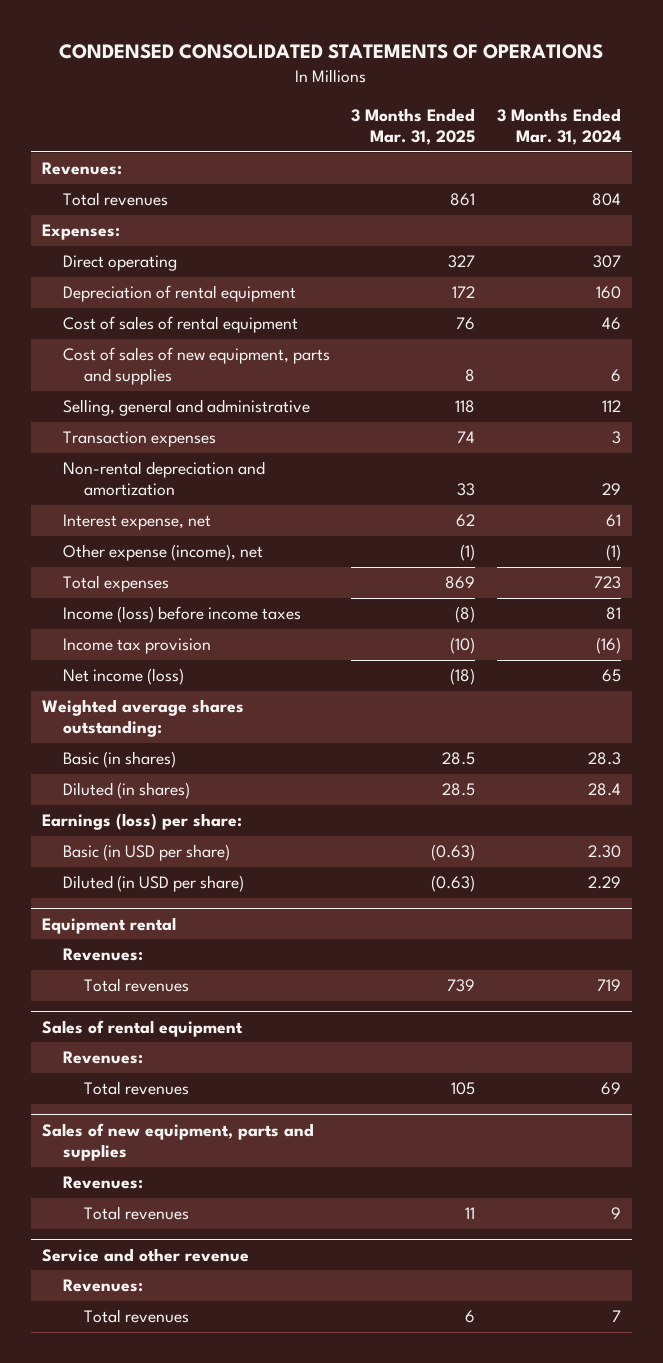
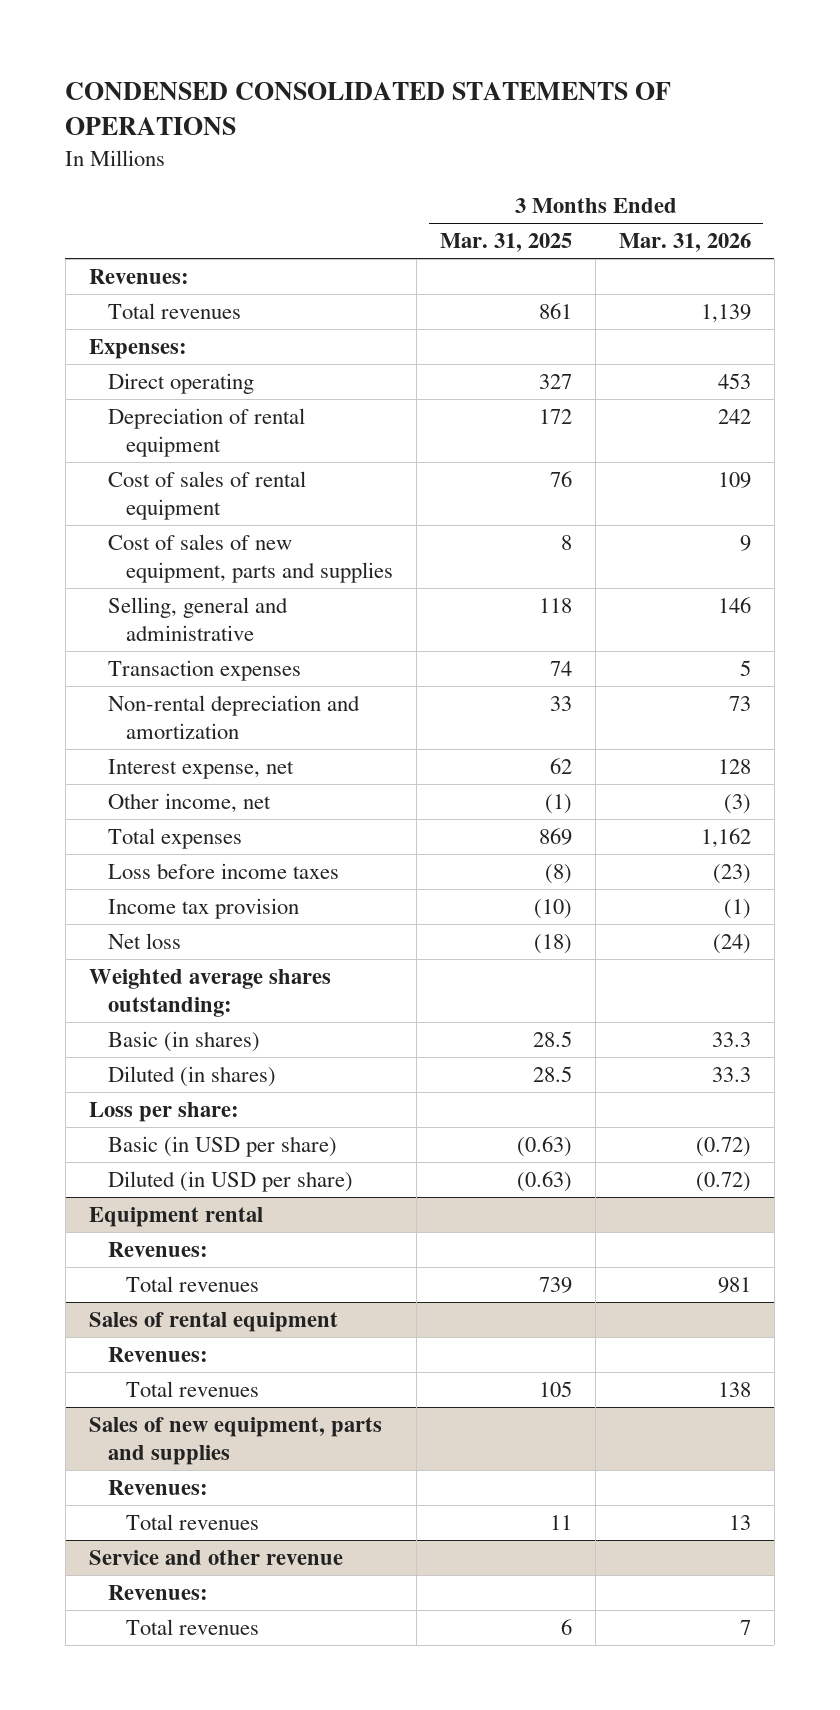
- | 3 Months Ended Mar. 31, 2025 | 3 Months Ended Mar. 31, 2024
+ | 3 Months Ended Mar. 31, 2025 | 3 Months Ended Mar. 31, 2026
- Other expense (income), net | (1) | (1)
+ Other income, net | (1) | (3)
- Income (loss) before income taxes | (8) | 81
+ Loss before income taxes | (8) | (23)
- Net income (loss) | (18) | 65
+ Net loss | (18) | (24)
- Earnings (loss) per share:
+ Loss per share:

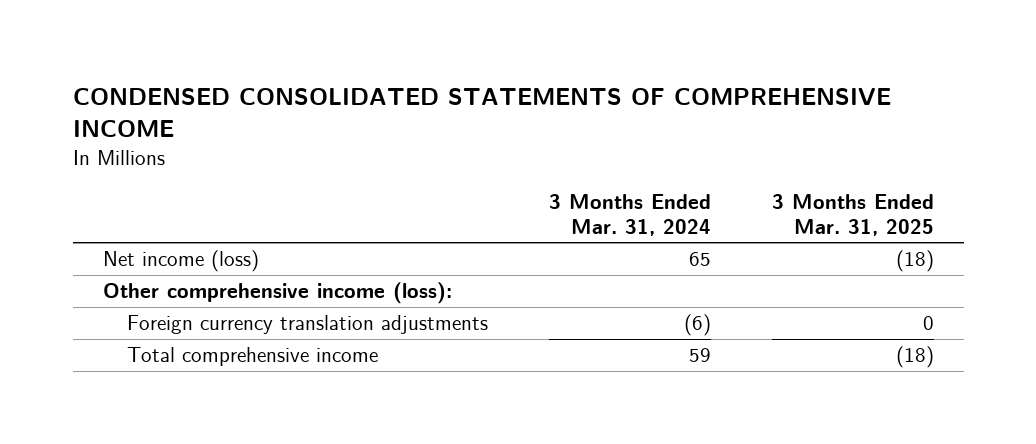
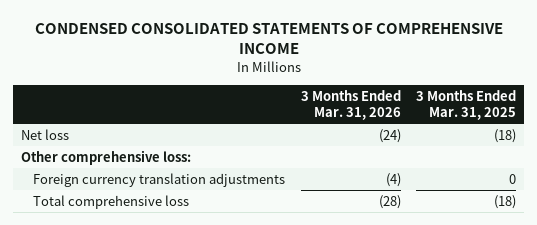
- | 3 Months Ended Mar. 31, 2024 | 3 Months Ended Mar. 31, 2025
+ | 3 Months Ended Mar. 31, 2026 | 3 Months Ended Mar. 31, 2025
- Net income (loss) | 65 | (18)
- Other comprehensive income (loss):
+ Net loss | (24) | (18)
+ Other comprehensive loss:
- Total comprehensive income | 59 | (18)
+ Total comprehensive loss | (28) | (18)

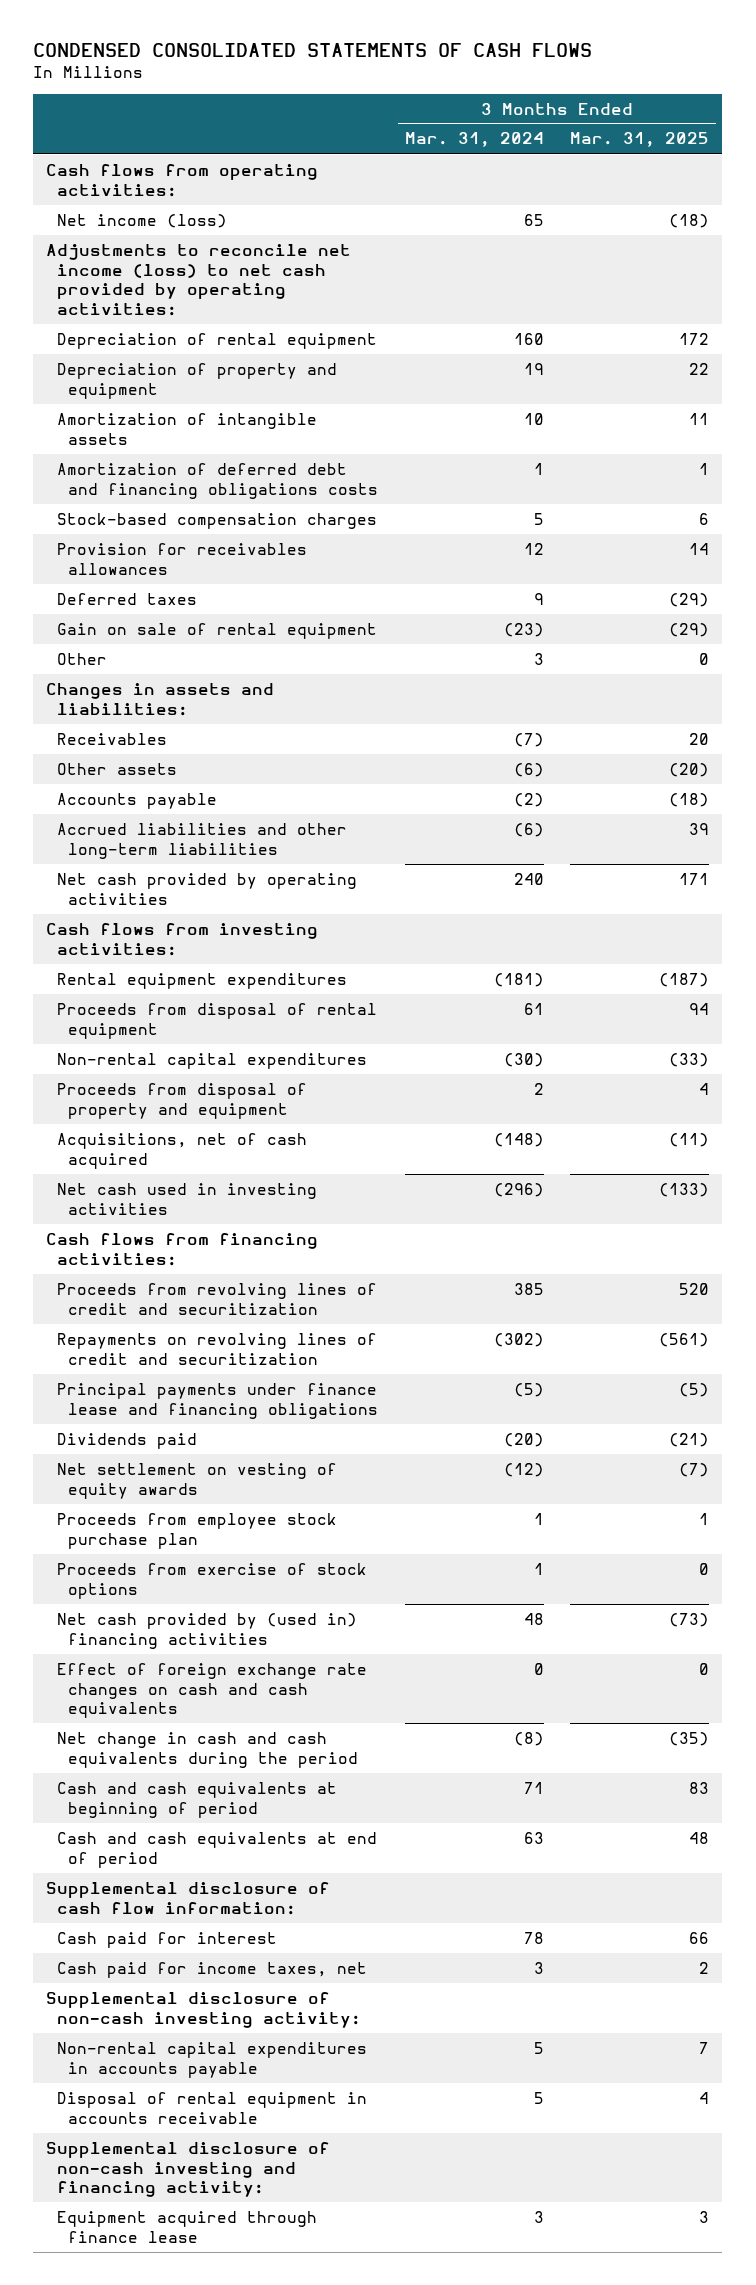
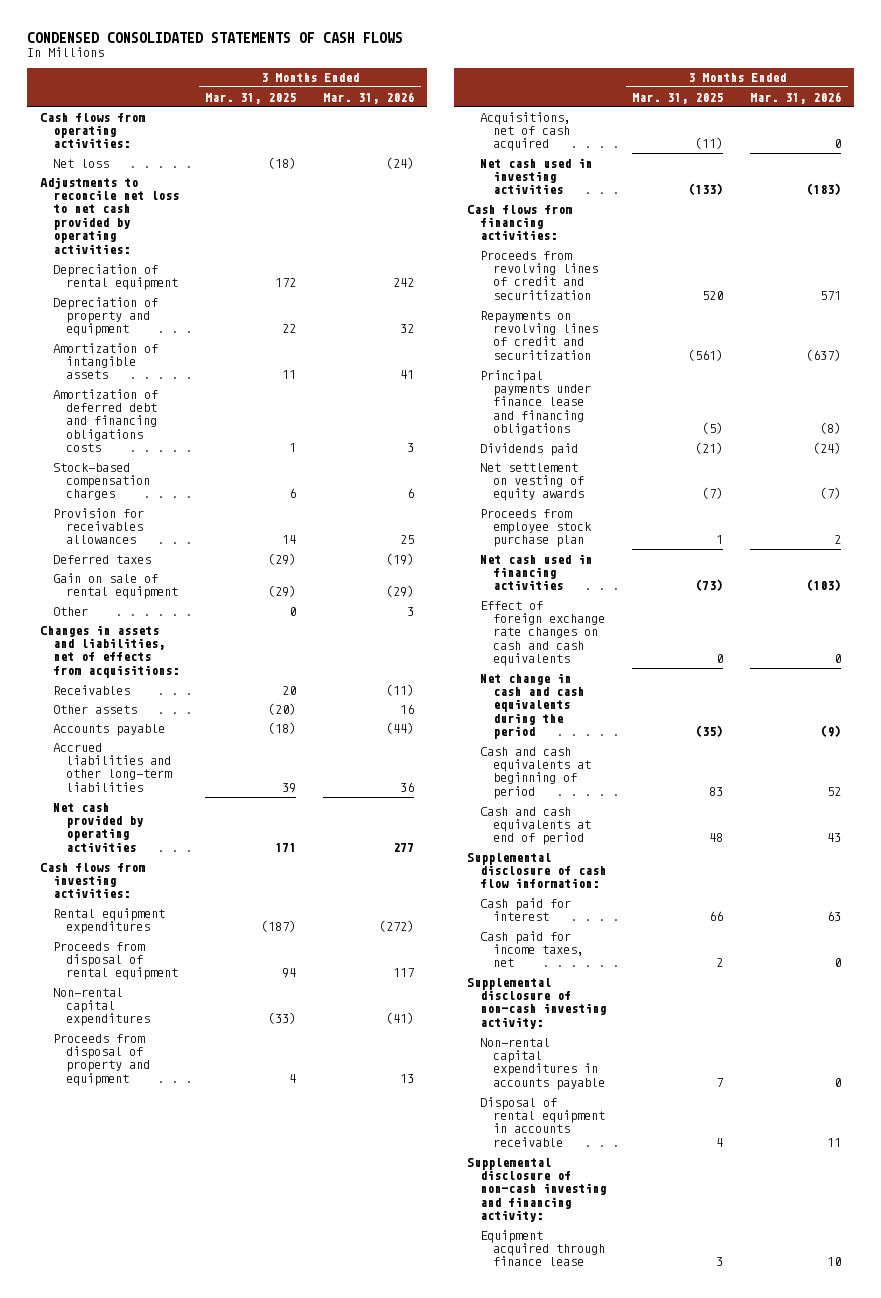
- | 3 Months Ended Mar. 31, 2024 | 3 Months Ended Mar. 31, 2025
+ | 3 Months Ended Mar. 31, 2025 | 3 Months Ended Mar. 31, 2026
- Net income (loss) | 65 | (18)
- Adjustments to reconcile net income (loss) to net cash provided by operating activities:
+ Net loss | (18) | (24)
+ Adjustments to reconcile net loss to net cash provided by operating activities:
- Changes in assets and liabilities:
+ Changes in assets and liabilities, net of effects from acquisitions:
- Proceeds from exercise of stock options | 1 | 0
- Net cash provided by (used in) financing activities | 48 | (73)
+ Net cash used in financing activities | (73) | (103)

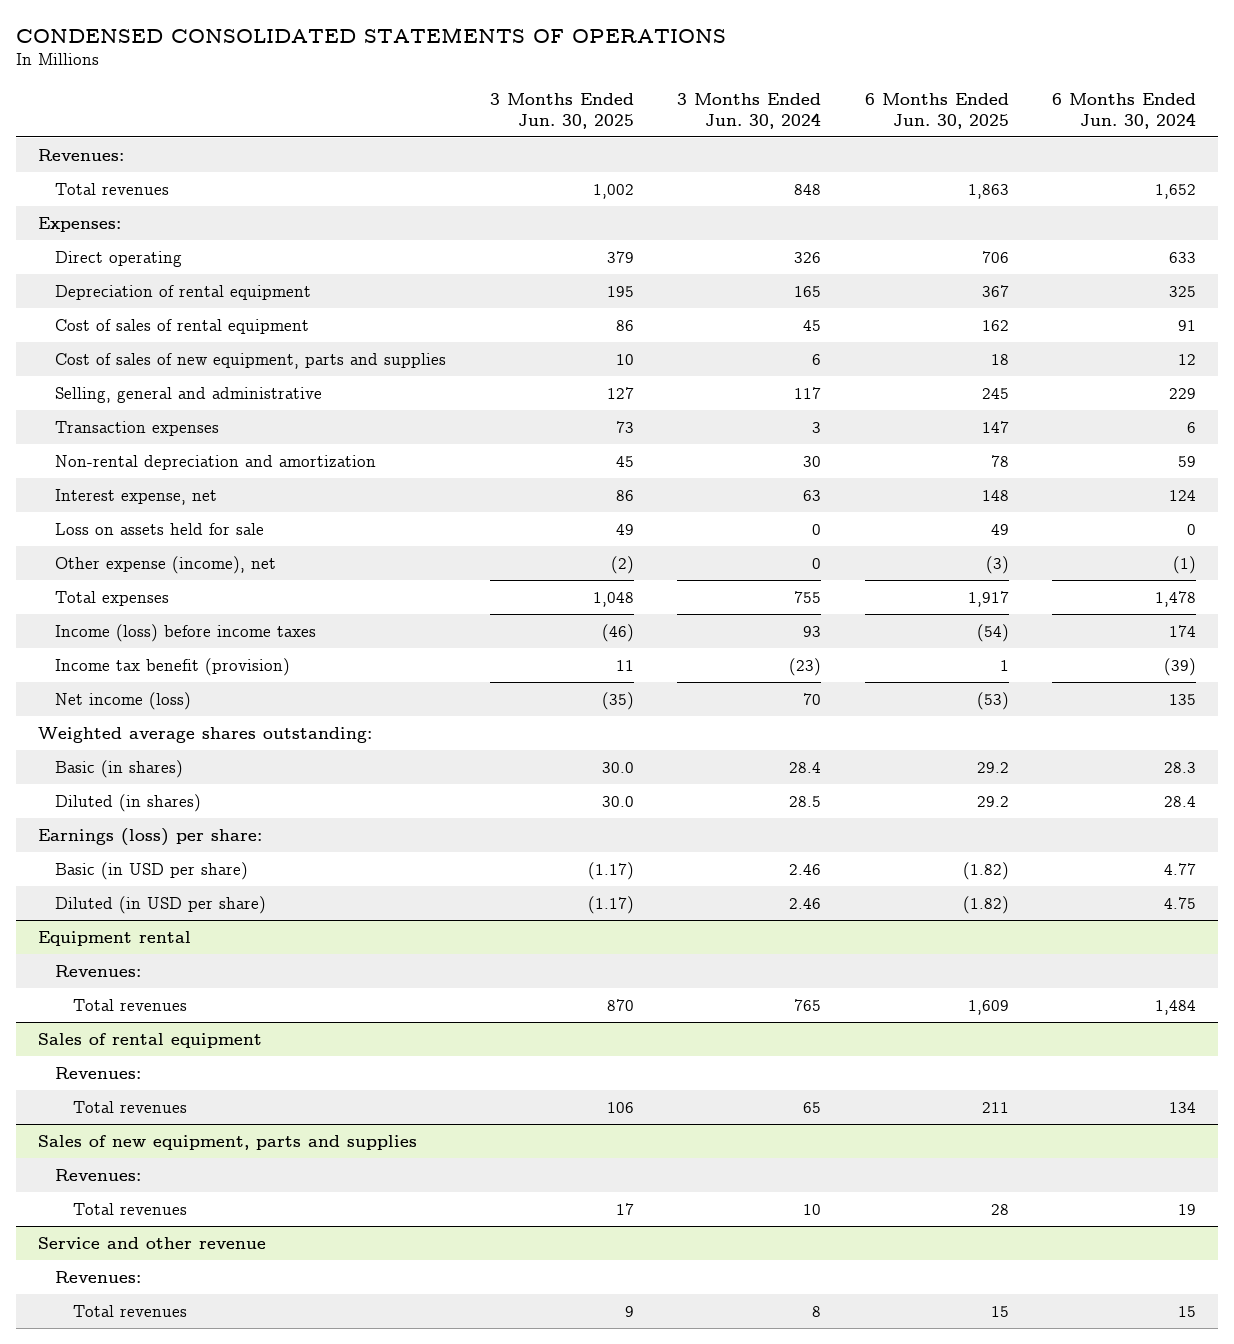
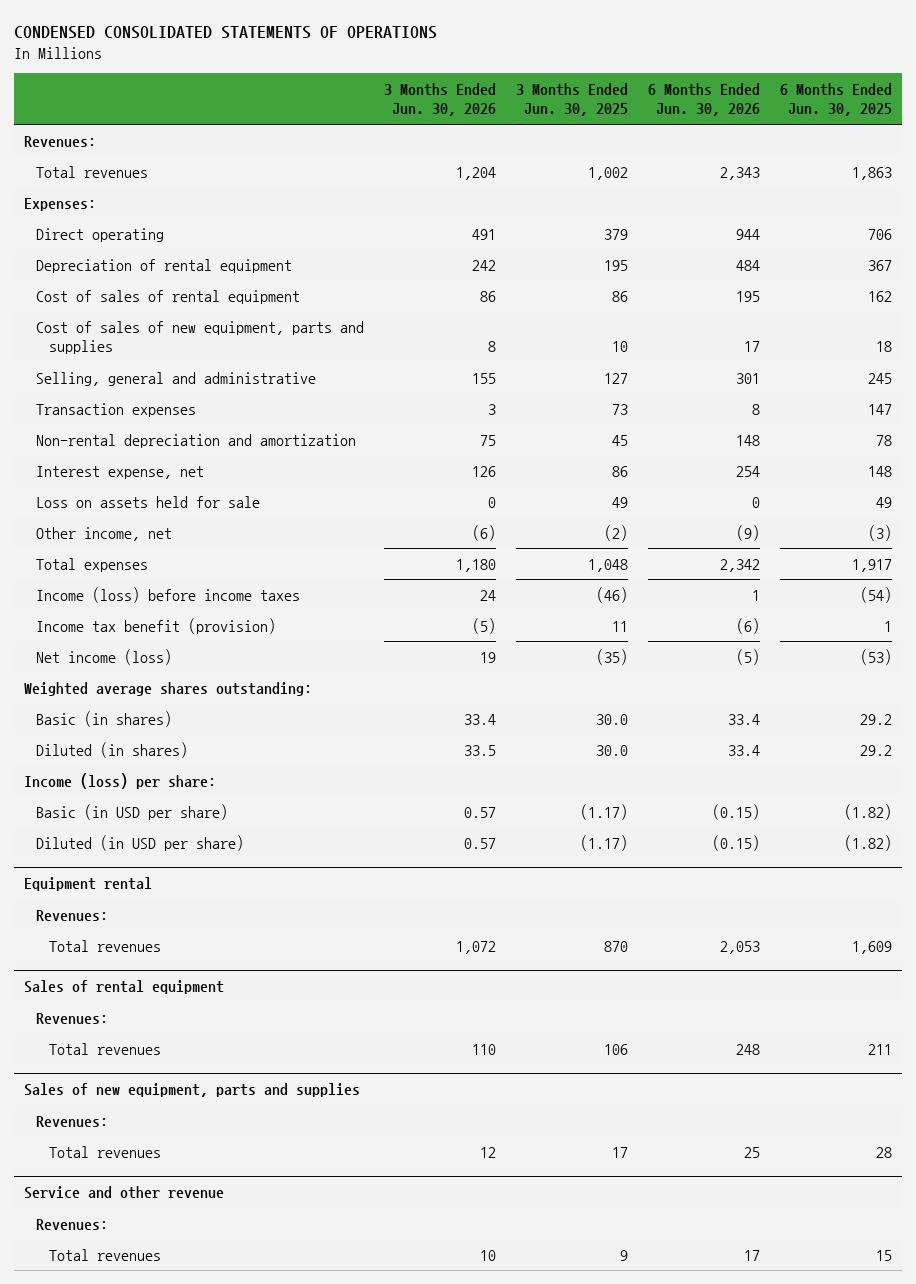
- | 3 Months Ended Jun. 30, 2025 | 3 Months Ended Jun. 30, 2024 | 6 Months Ended Jun. 30, 2025 | 6 Months Ended Jun. 30, 2024
+ | 3 Months Ended Jun. 30, 2026 | 3 Months Ended Jun. 30, 2025 | 6 Months Ended Jun. 30, 2026 | 6 Months Ended Jun. 30, 2025
- Other expense (income), net | (2) | 0 | (3) | (1)
+ Other income, net | (6) | (2) | (9) | (3)
- Earnings (loss) per share:
+ Income (loss) per share:

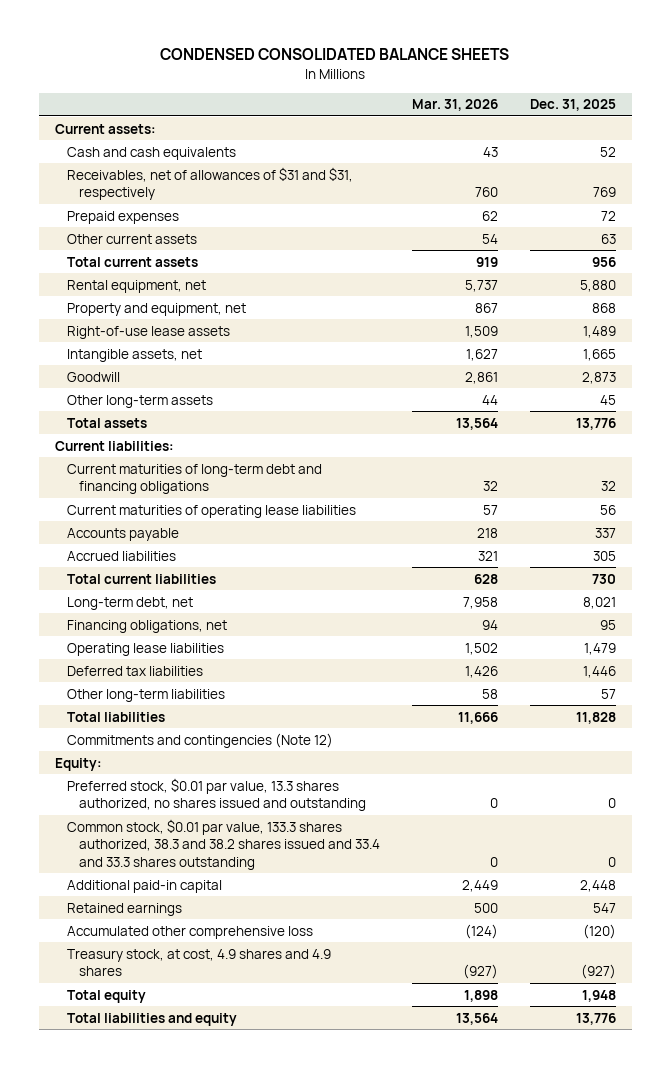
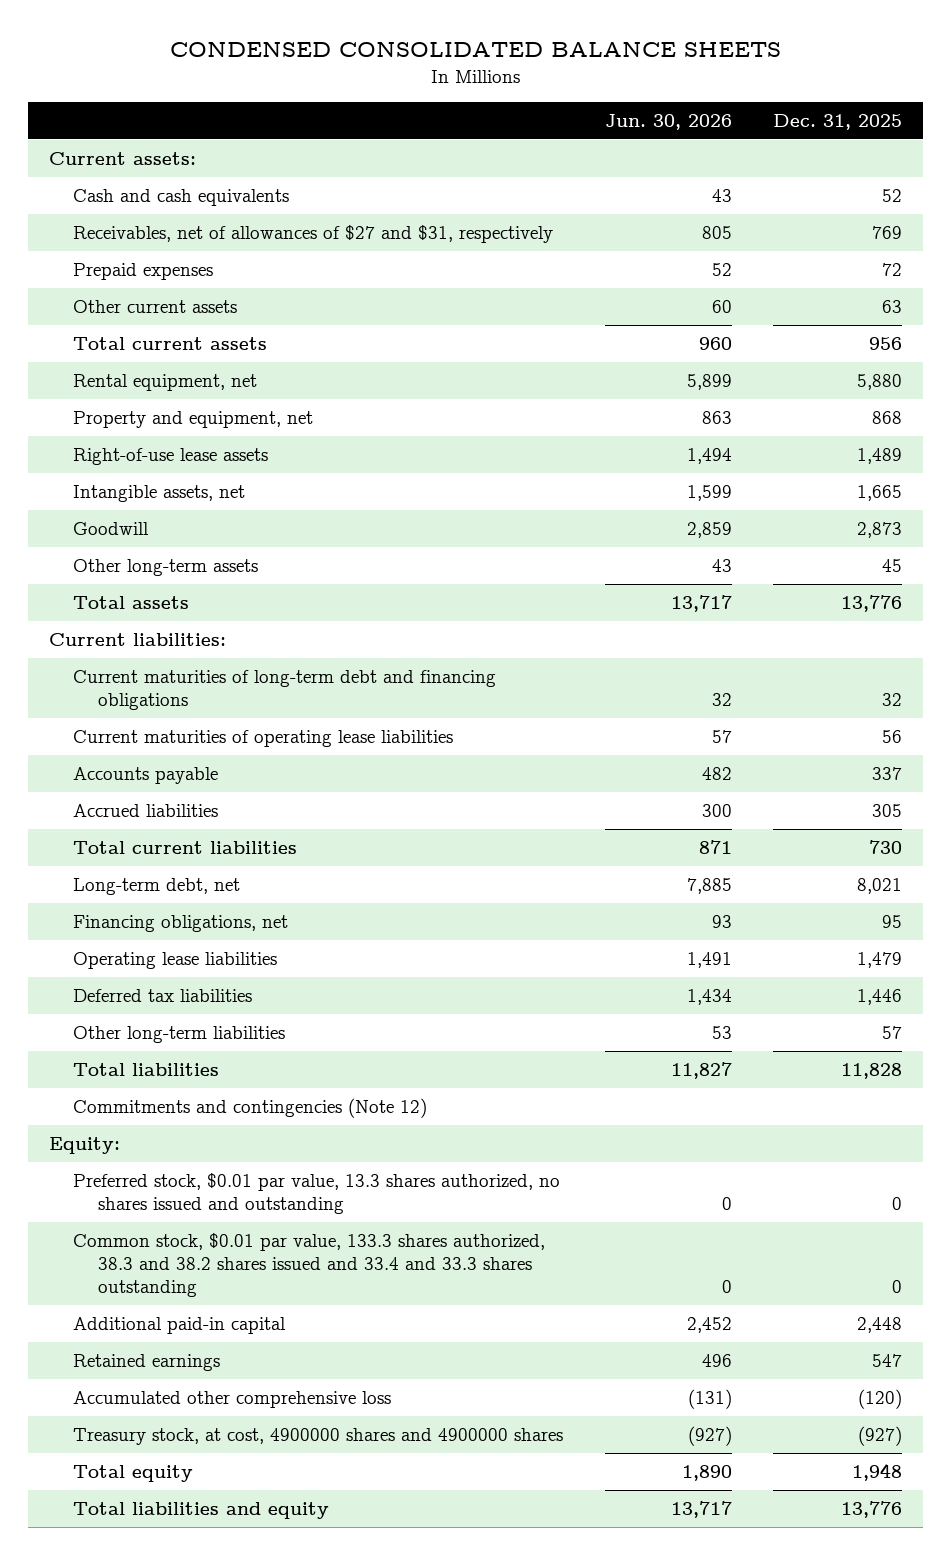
- | Mar. 31, 2026 | Dec. 31, 2025
+ | Jun. 30, 2026 | Dec. 31, 2025
- Receivables, net of allowances of $31 and $31, respectively | 760 | 769
+ Receivables, net of allowances of $27 and $31, respectively | 805 | 769
- Treasury stock, at cost, 4.9 shares and 4.9 shares | (927) | (927)
+ Treasury stock, at cost, 4900000 shares and 4900000 shares | (927) | (927)

